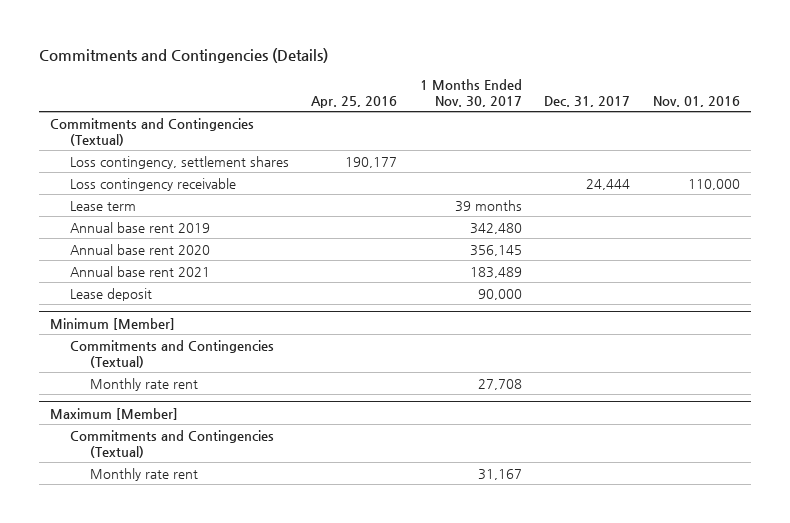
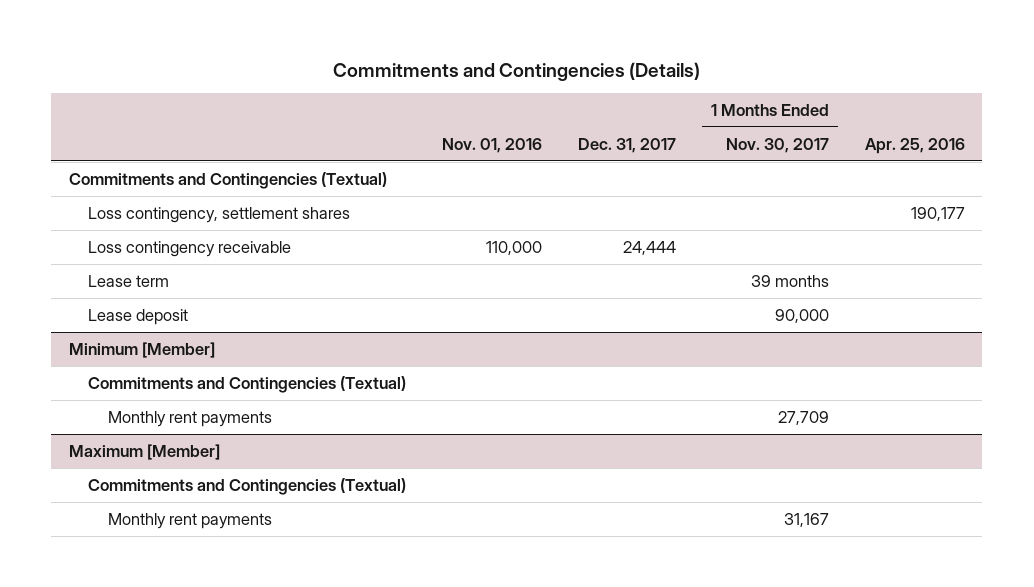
- | Apr. 25, 2016 | 1 Months Ended Nov. 30, 2017 | Dec. 31, 2017 | Nov. 01, 2016
+ | Nov. 01, 2016 | Dec. 31, 2017 | 1 Months Ended Nov. 30, 2017 | Apr. 25, 2016
- Annual base rent 2019 | | 342,480 | |
- Annual base rent 2020 | | 356,145 | |
- Annual base rent 2021 | | 183,489 | |
@ Minimum [Member]
- Monthly rate rent | | 27,708 | |
+ Monthly rent payments | | | 27,709 |
@ Maximum [Member]
- Monthly rate rent | | 31,167 | |
+ Monthly rent payments | | | 31,167 |

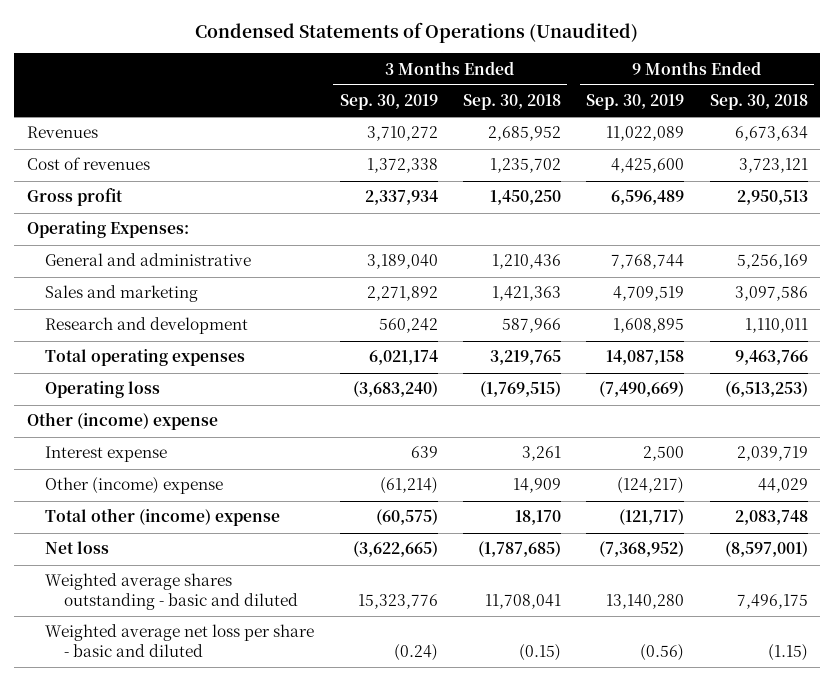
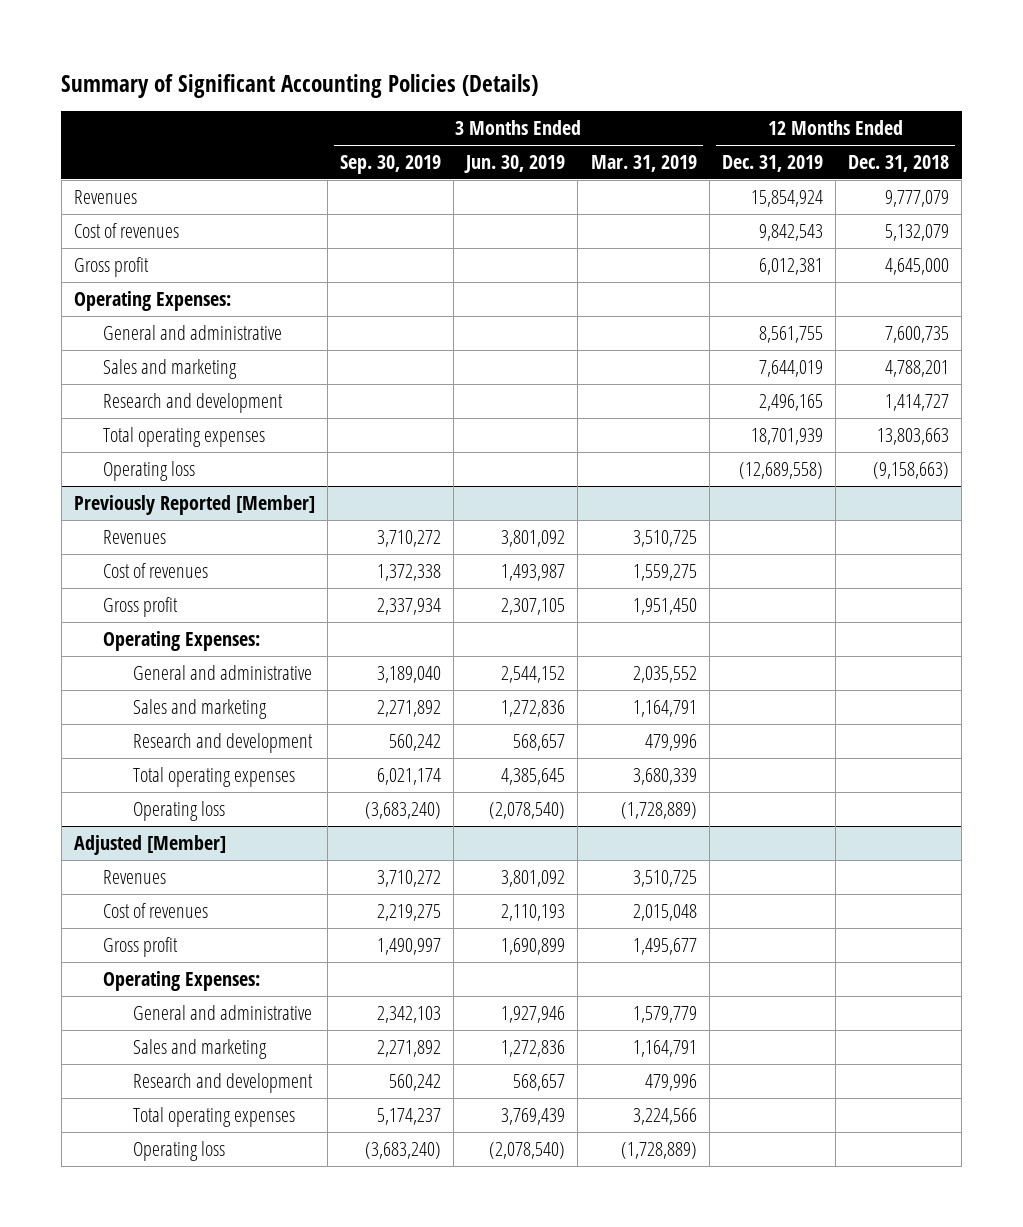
- Condensed Statements of Operations (Unaudited)
+ Summary of Significant Accounting Policies (Details)
- | 3 Months Ended Sep. 30, 2019 | 3 Months Ended Sep. 30, 2018 | 9 Months Ended Sep. 30, 2019 | 9 Months Ended Sep. 30, 2018
+ | 3 Months Ended Sep. 30, 2019 | 3 Months Ended Jun. 30, 2019 | 3 Months Ended Mar. 31, 2019 | 12 Months Ended Dec. 31, 2019 | 12 Months Ended Dec. 31, 2018
+ Revenues | | | | 15,854,924 | 9,777,079
+ Cost of revenues | | | | 9,842,543 | 5,132,079
+ Gross profit | | | | 6,012,381 | 4,645,000
+ Operating Expenses:
+ General and administrative | | | | 8,561,755 | 7,600,735
+ Sales and marketing | | | | 7,644,019 | 4,788,201
+ Research and development | | | | 2,496,165 | 1,414,727
+ Total operating expenses | | | | 18,701,939 | 13,803,663
+ Operating loss | | | | (12,689,558) | (9,158,663)
+ Previously Reported [Member]
- Other (income) expense
- Interest expense | 639 | 3,261 | 2,500 | 2,039,719
- Other (income) expense | (61,214) | 14,909 | (124,217) | 44,029
- Total other (income) expense | (60,575) | 18,170 | (121,717) | 2,083,748
- Net loss | (3,622,665) | (1,787,685) | (7,368,952) | (8,597,001)
- Weighted average shares outstanding - basic and diluted | 15,323,776 | 11,708,041 | 13,140,280 | 7,496,175
- Weighted average net loss per share - basic and diluted | (0.24) | (0.15) | (0.56) | (1.15)
+ Adjusted [Member]
+ Revenues | 3,710,272 | 3,801,092 | 3,510,725 | |
+ Cost of revenues | 2,219,275 | 2,110,193 | 2,015,048 | |
+ Gross profit | 1,490,997 | 1,690,899 | 1,495,677 | |
+ Operating Expenses:
+ General and administrative | 2,342,103 | 1,927,946 | 1,579,779 | |
+ Sales and marketing | 2,271,892 | 1,272,836 | 1,164,791 | |
+ Research and development | 560,242 | 568,657 | 479,996 | |
+ Total operating expenses | 5,174,237 | 3,769,439 | 3,224,566 | |
+ Operating loss | (3,683,240) | (2,078,540) | (1,728,889) | |

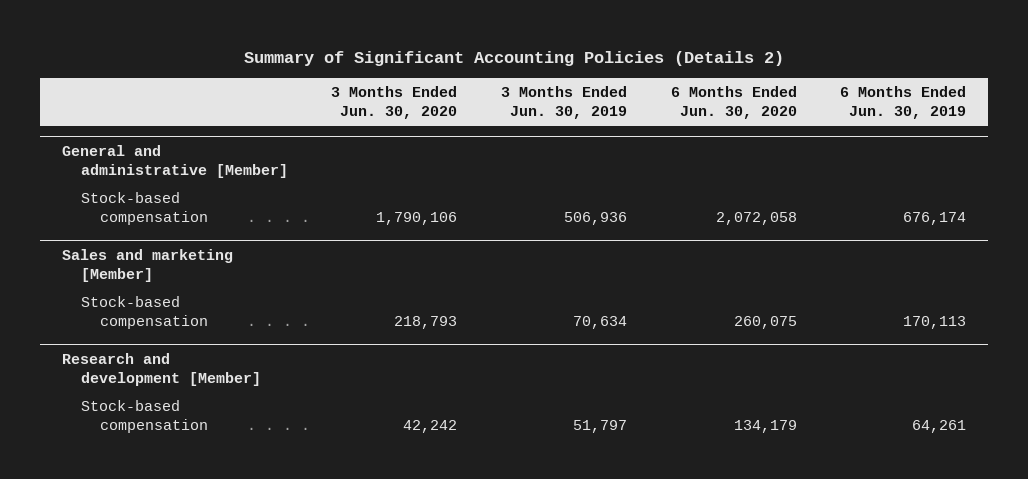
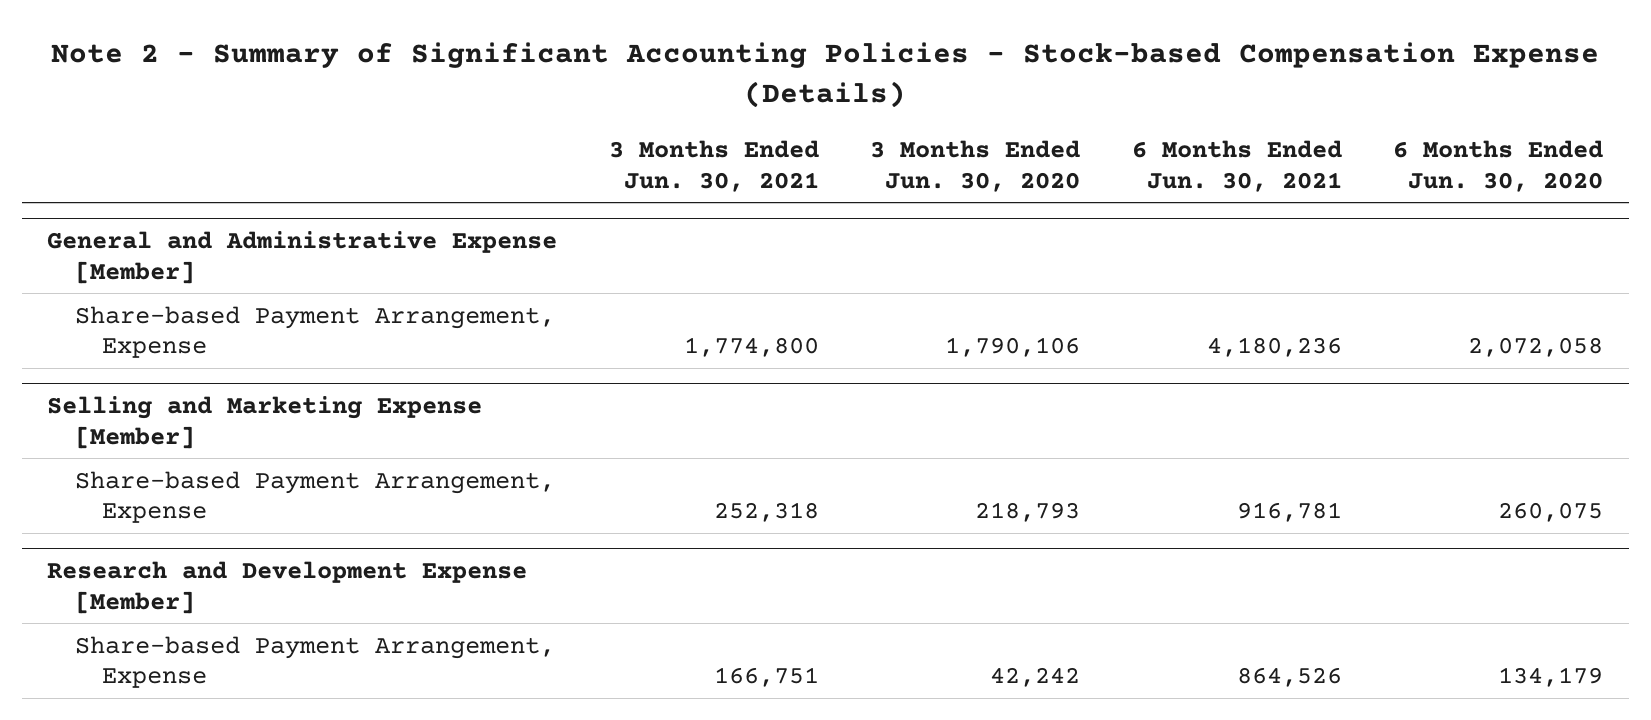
- Summary of Significant Accounting Policies (Details 2)
+ Note 2 - Summary of Significant Accounting Policies - Stock-based Compensation Expense (Details)
- | 3 Months Ended Jun. 30, 2020 | 3 Months Ended Jun. 30, 2019 | 6 Months Ended Jun. 30, 2020 | 6 Months Ended Jun. 30, 2019
+ | 3 Months Ended Jun. 30, 2021 | 3 Months Ended Jun. 30, 2020 | 6 Months Ended Jun. 30, 2021 | 6 Months Ended Jun. 30, 2020
- General and administrative [Member]
- Stock-based compensation | 1,790,106 | 506,936 | 2,072,058 | 676,174
- Sales and marketing [Member]
- Stock-based compensation | 218,793 | 70,634 | 260,075 | 170,113
- Research and development [Member]
- Stock-based compensation | 42,242 | 51,797 | 134,179 | 64,261
+ General and Administrative Expense [Member]
+ Share-based Payment Arrangement, Expense | 1,774,800 | 1,790,106 | 4,180,236 | 2,072,058
+ Selling and Marketing Expense [Member]
+ Share-based Payment Arrangement, Expense | 252,318 | 218,793 | 916,781 | 260,075
+ Research and Development Expense [Member]
+ Share-based Payment Arrangement, Expense | 166,751 | 42,242 | 864,526 | 134,179

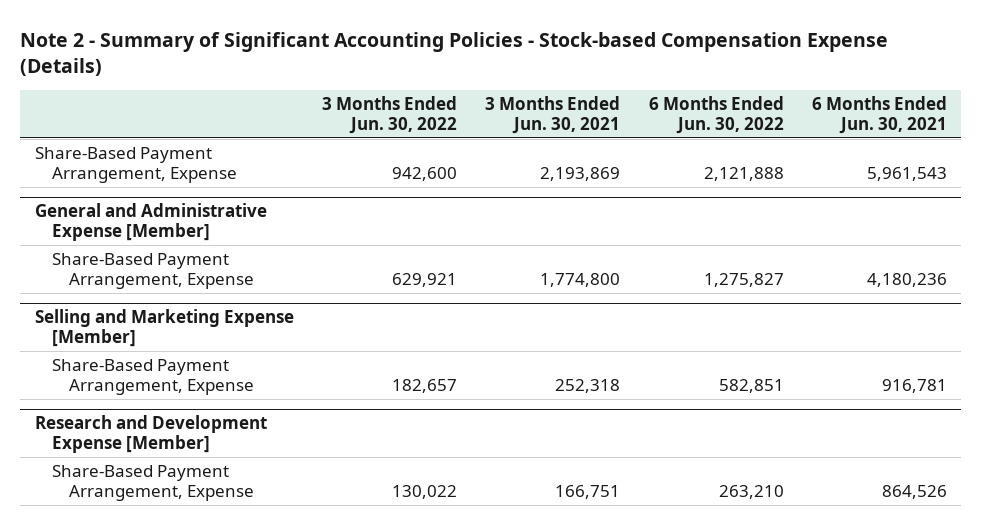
- | 3 Months Ended Jun. 30, 2021 | 3 Months Ended Jun. 30, 2020 | 6 Months Ended Jun. 30, 2021 | 6 Months Ended Jun. 30, 2020
+ | 3 Months Ended Jun. 30, 2022 | 3 Months Ended Jun. 30, 2021 | 6 Months Ended Jun. 30, 2022 | 6 Months Ended Jun. 30, 2021
+ Share-Based Payment Arrangement, Expense | 942,600 | 2,193,869 | 2,121,888 | 5,961,543
@ General and Administrative Expense [Member]
- Share-based Payment Arrangement, Expense | 1,774,800 | 1,790,106 | 4,180,236 | 2,072,058
+ Share-Based Payment Arrangement, Expense | 629,921 | 1,774,800 | 1,275,827 | 4,180,236
@ Selling and Marketing Expense [Member]
- Share-based Payment Arrangement, Expense | 252,318 | 218,793 | 916,781 | 260,075
+ Share-Based Payment Arrangement, Expense | 182,657 | 252,318 | 582,851 | 916,781
@ Research and Development Expense [Member]
- Share-based Payment Arrangement, Expense | 166,751 | 42,242 | 864,526 | 134,179
+ Share-Based Payment Arrangement, Expense | 130,022 | 166,751 | 263,210 | 864,526

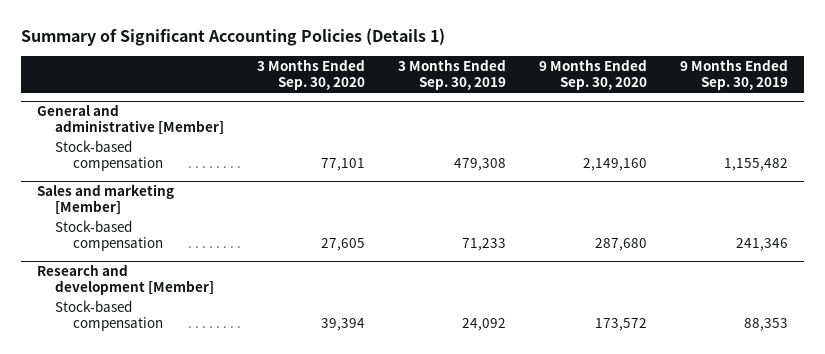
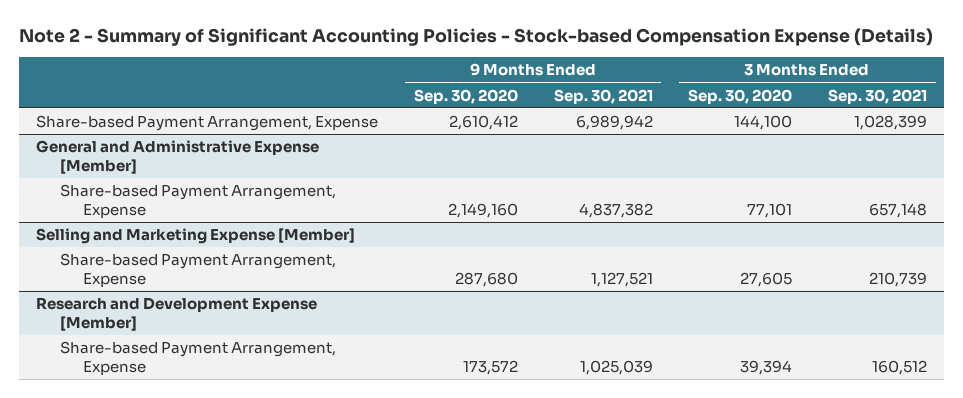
- Summary of Significant Accounting Policies (Details 1)
+ Note 2 - Summary of Significant Accounting Policies - Stock-based Compensation Expense (Details)
- | 3 Months Ended Sep. 30, 2020 | 3 Months Ended Sep. 30, 2019 | 9 Months Ended Sep. 30, 2020 | 9 Months Ended Sep. 30, 2019
+ | 9 Months Ended Sep. 30, 2020 | 9 Months Ended Sep. 30, 2021 | 3 Months Ended Sep. 30, 2020 | 3 Months Ended Sep. 30, 2021
- General and administrative [Member]
- Stock-based compensation | 77,101 | 479,308 | 2,149,160 | 1,155,482
- Sales and marketing [Member]
- Stock-based compensation | 27,605 | 71,233 | 287,680 | 241,346
- Research and development [Member]
- Stock-based compensation | 39,394 | 24,092 | 173,572 | 88,353
+ Share-based Payment Arrangement, Expense | 2,610,412 | 6,989,942 | 144,100 | 1,028,399
+ General and Administrative Expense [Member]
+ Share-based Payment Arrangement, Expense | 2,149,160 | 4,837,382 | 77,101 | 657,148
+ Selling and Marketing Expense [Member]
+ Share-based Payment Arrangement, Expense | 287,680 | 1,127,521 | 27,605 | 210,739
+ Research and Development Expense [Member]
+ Share-based Payment Arrangement, Expense | 173,572 | 1,025,039 | 39,394 | 160,512

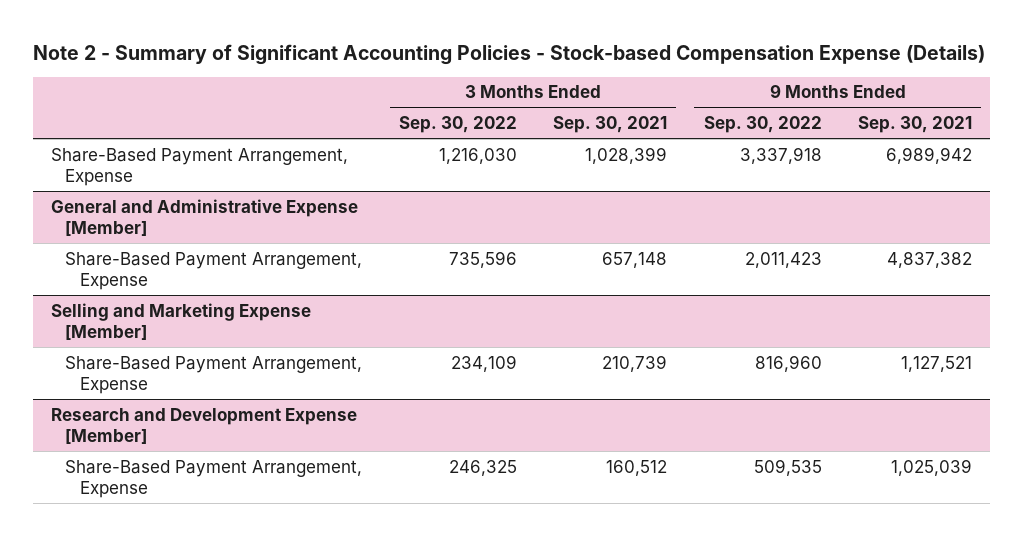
- | 9 Months Ended Sep. 30, 2020 | 9 Months Ended Sep. 30, 2021 | 3 Months Ended Sep. 30, 2020 | 3 Months Ended Sep. 30, 2021
+ | 3 Months Ended Sep. 30, 2022 | 3 Months Ended Sep. 30, 2021 | 9 Months Ended Sep. 30, 2022 | 9 Months Ended Sep. 30, 2021
- Share-based Payment Arrangement, Expense | 2,610,412 | 6,989,942 | 144,100 | 1,028,399
+ Share-Based Payment Arrangement, Expense | 1,216,030 | 1,028,399 | 3,337,918 | 6,989,942
@ General and Administrative Expense [Member]
- Share-based Payment Arrangement, Expense | 2,149,160 | 4,837,382 | 77,101 | 657,148
+ Share-Based Payment Arrangement, Expense | 735,596 | 657,148 | 2,011,423 | 4,837,382
@ Selling and Marketing Expense [Member]
- Share-based Payment Arrangement, Expense | 287,680 | 1,127,521 | 27,605 | 210,739
+ Share-Based Payment Arrangement, Expense | 234,109 | 210,739 | 816,960 | 1,127,521
@ Research and Development Expense [Member]
- Share-based Payment Arrangement, Expense | 173,572 | 1,025,039 | 39,394 | 160,512
+ Share-Based Payment Arrangement, Expense | 246,325 | 160,512 | 509,535 | 1,025,039

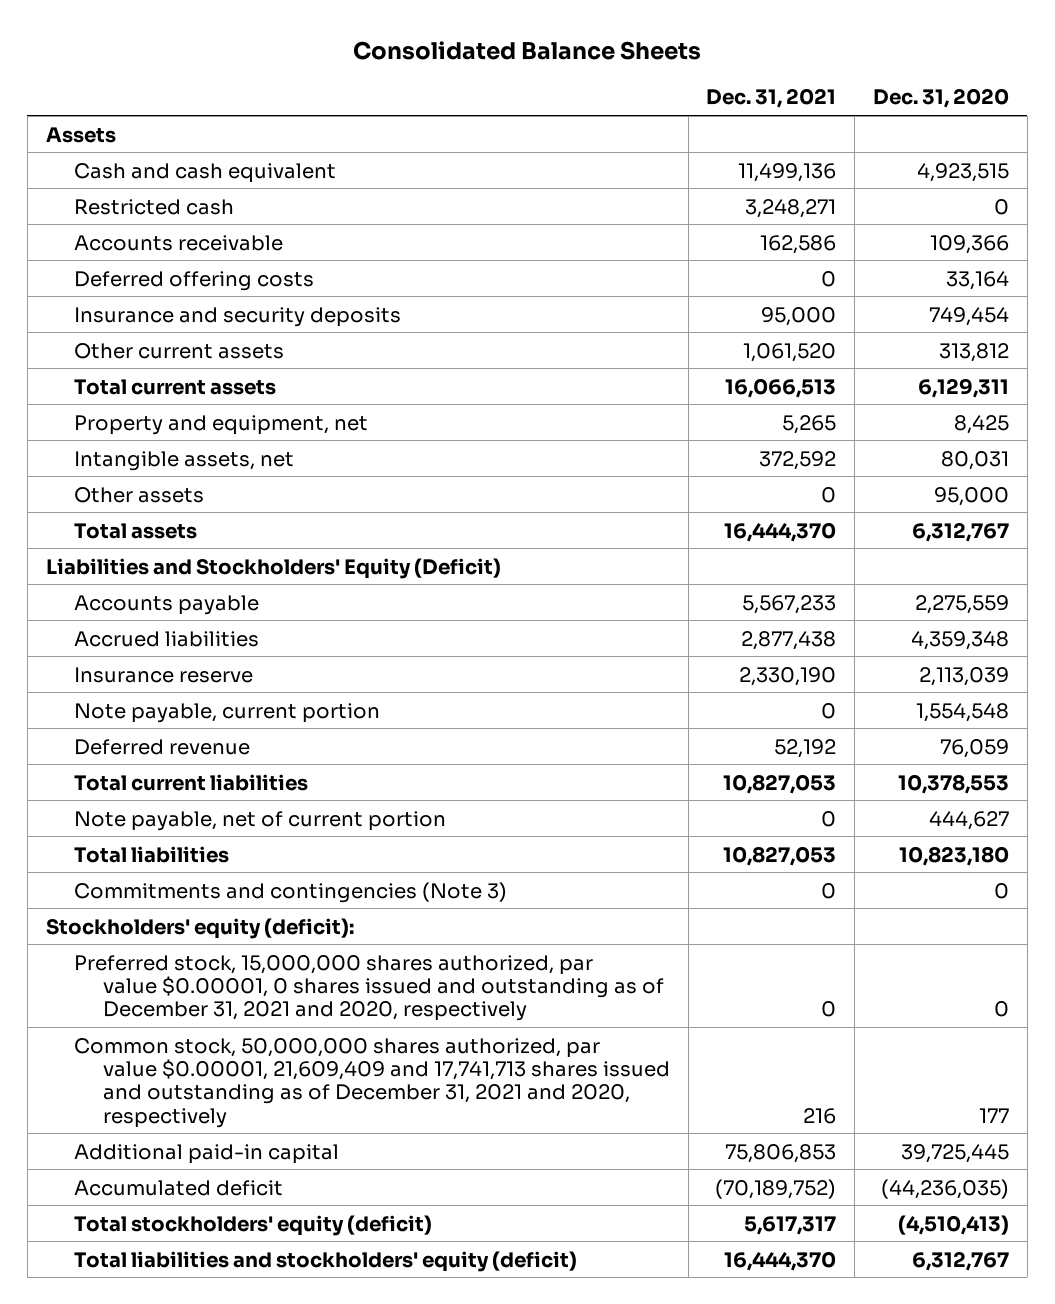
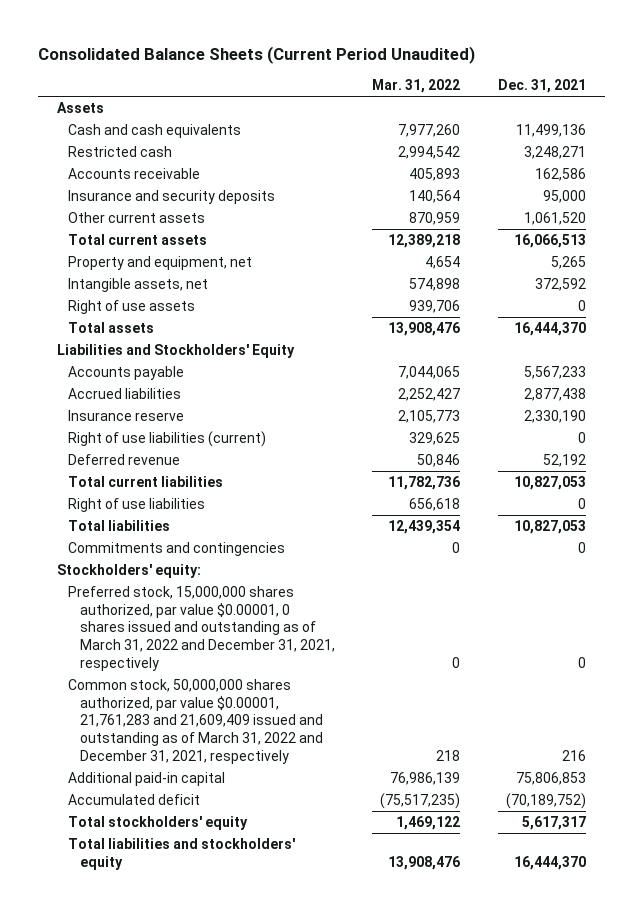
- Consolidated Balance Sheets
+ Consolidated Balance Sheets (Current Period Unaudited)
- | Dec. 31, 2021 | Dec. 31, 2020
+ | Mar. 31, 2022 | Dec. 31, 2021
- Cash and cash equivalent | 11,499,136 | 4,923,515
+ Cash and cash equivalents | 7,977,260 | 11,499,136
- Deferred offering costs | 0 | 33,164
- Other assets | 0 | 95,000
+ Right of use assets | 939,706 | 0
- Liabilities and Stockholders' Equity (Deficit)
+ Liabilities and Stockholders' Equity
- Note payable, current portion | 0 | 1,554,548
+ Right of use liabilities (current) | 329,625 | 0
- Note payable, net of current portion | 0 | 444,627
+ Right of use liabilities | 656,618 | 0
- Commitments and contingencies (Note 3) | 0 | 0
- Stockholders' equity (deficit):
- Preferred stock, 15,000,000 shares authorized, par value $0.00001, 0 shares issued and outstanding as of December 31, 2021 and 2020, respectively | 0 | 0
- Common stock, 50,000,000 shares authorized, par value $0.00001, 21,609,409 and 17,741,713 shares issued and outstanding as of December 31, 2021 and 2020, respectively | 216 | 177
+ Commitments and contingencies | 0 | 0
+ Stockholders' equity:
+ Preferred stock, 15,000,000 shares authorized, par value $0.00001, 0 shares issued and outstanding as of March 31, 2022 and December 31, 2021, respectively | 0 | 0
+ Common stock, 50,000,000 shares authorized, par value $0.00001, 21,761,283 and 21,609,409 issued and outstanding as of March 31, 2022 and December 31, 2021, respectively | 218 | 216
- Total stockholders' equity (deficit) | 5,617,317 | (4,510,413)
- Total liabilities and stockholders' equity (deficit) | 16,444,370 | 6,312,767
+ Total stockholders' equity | 1,469,122 | 5,617,317
+ Total liabilities and stockholders' equity | 13,908,476 | 16,444,370

